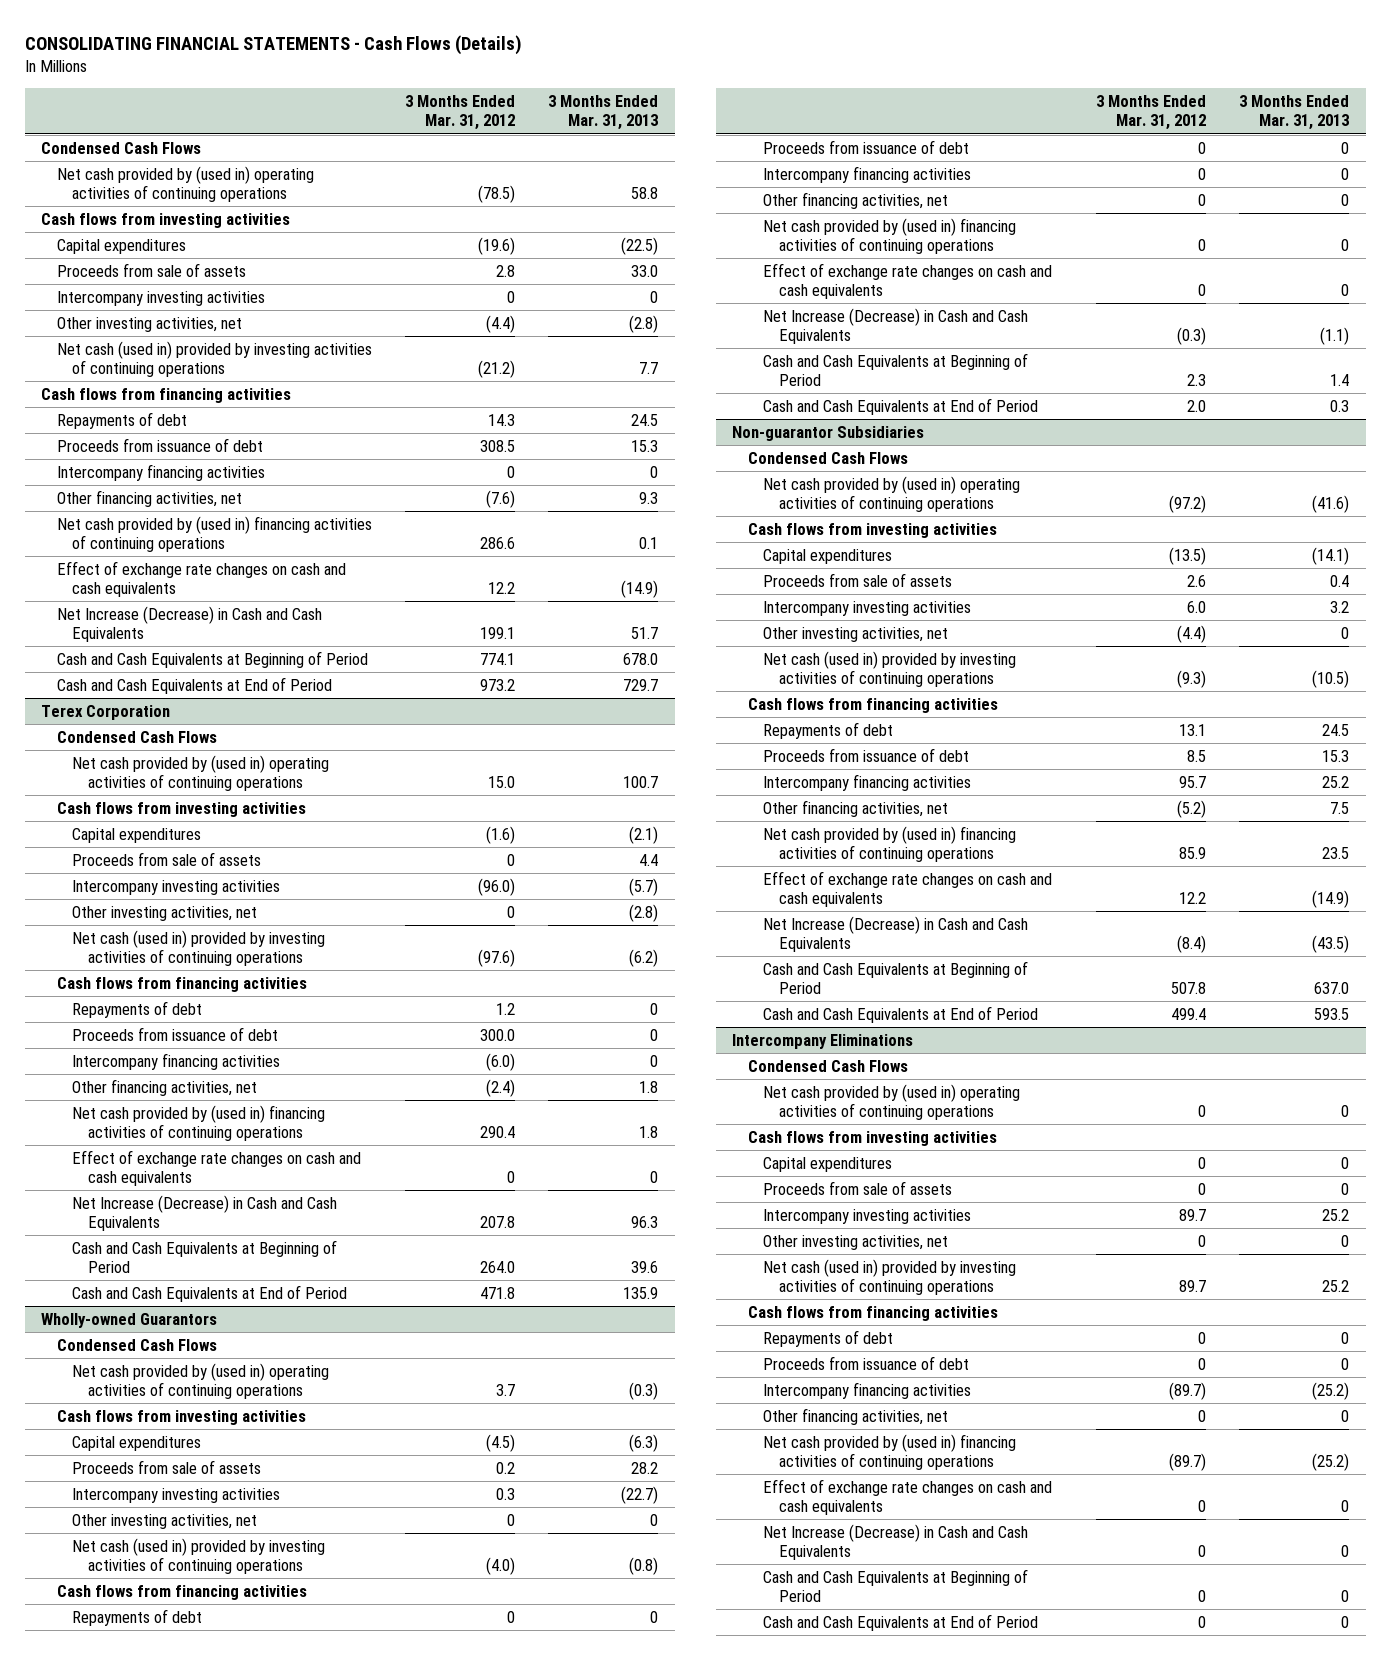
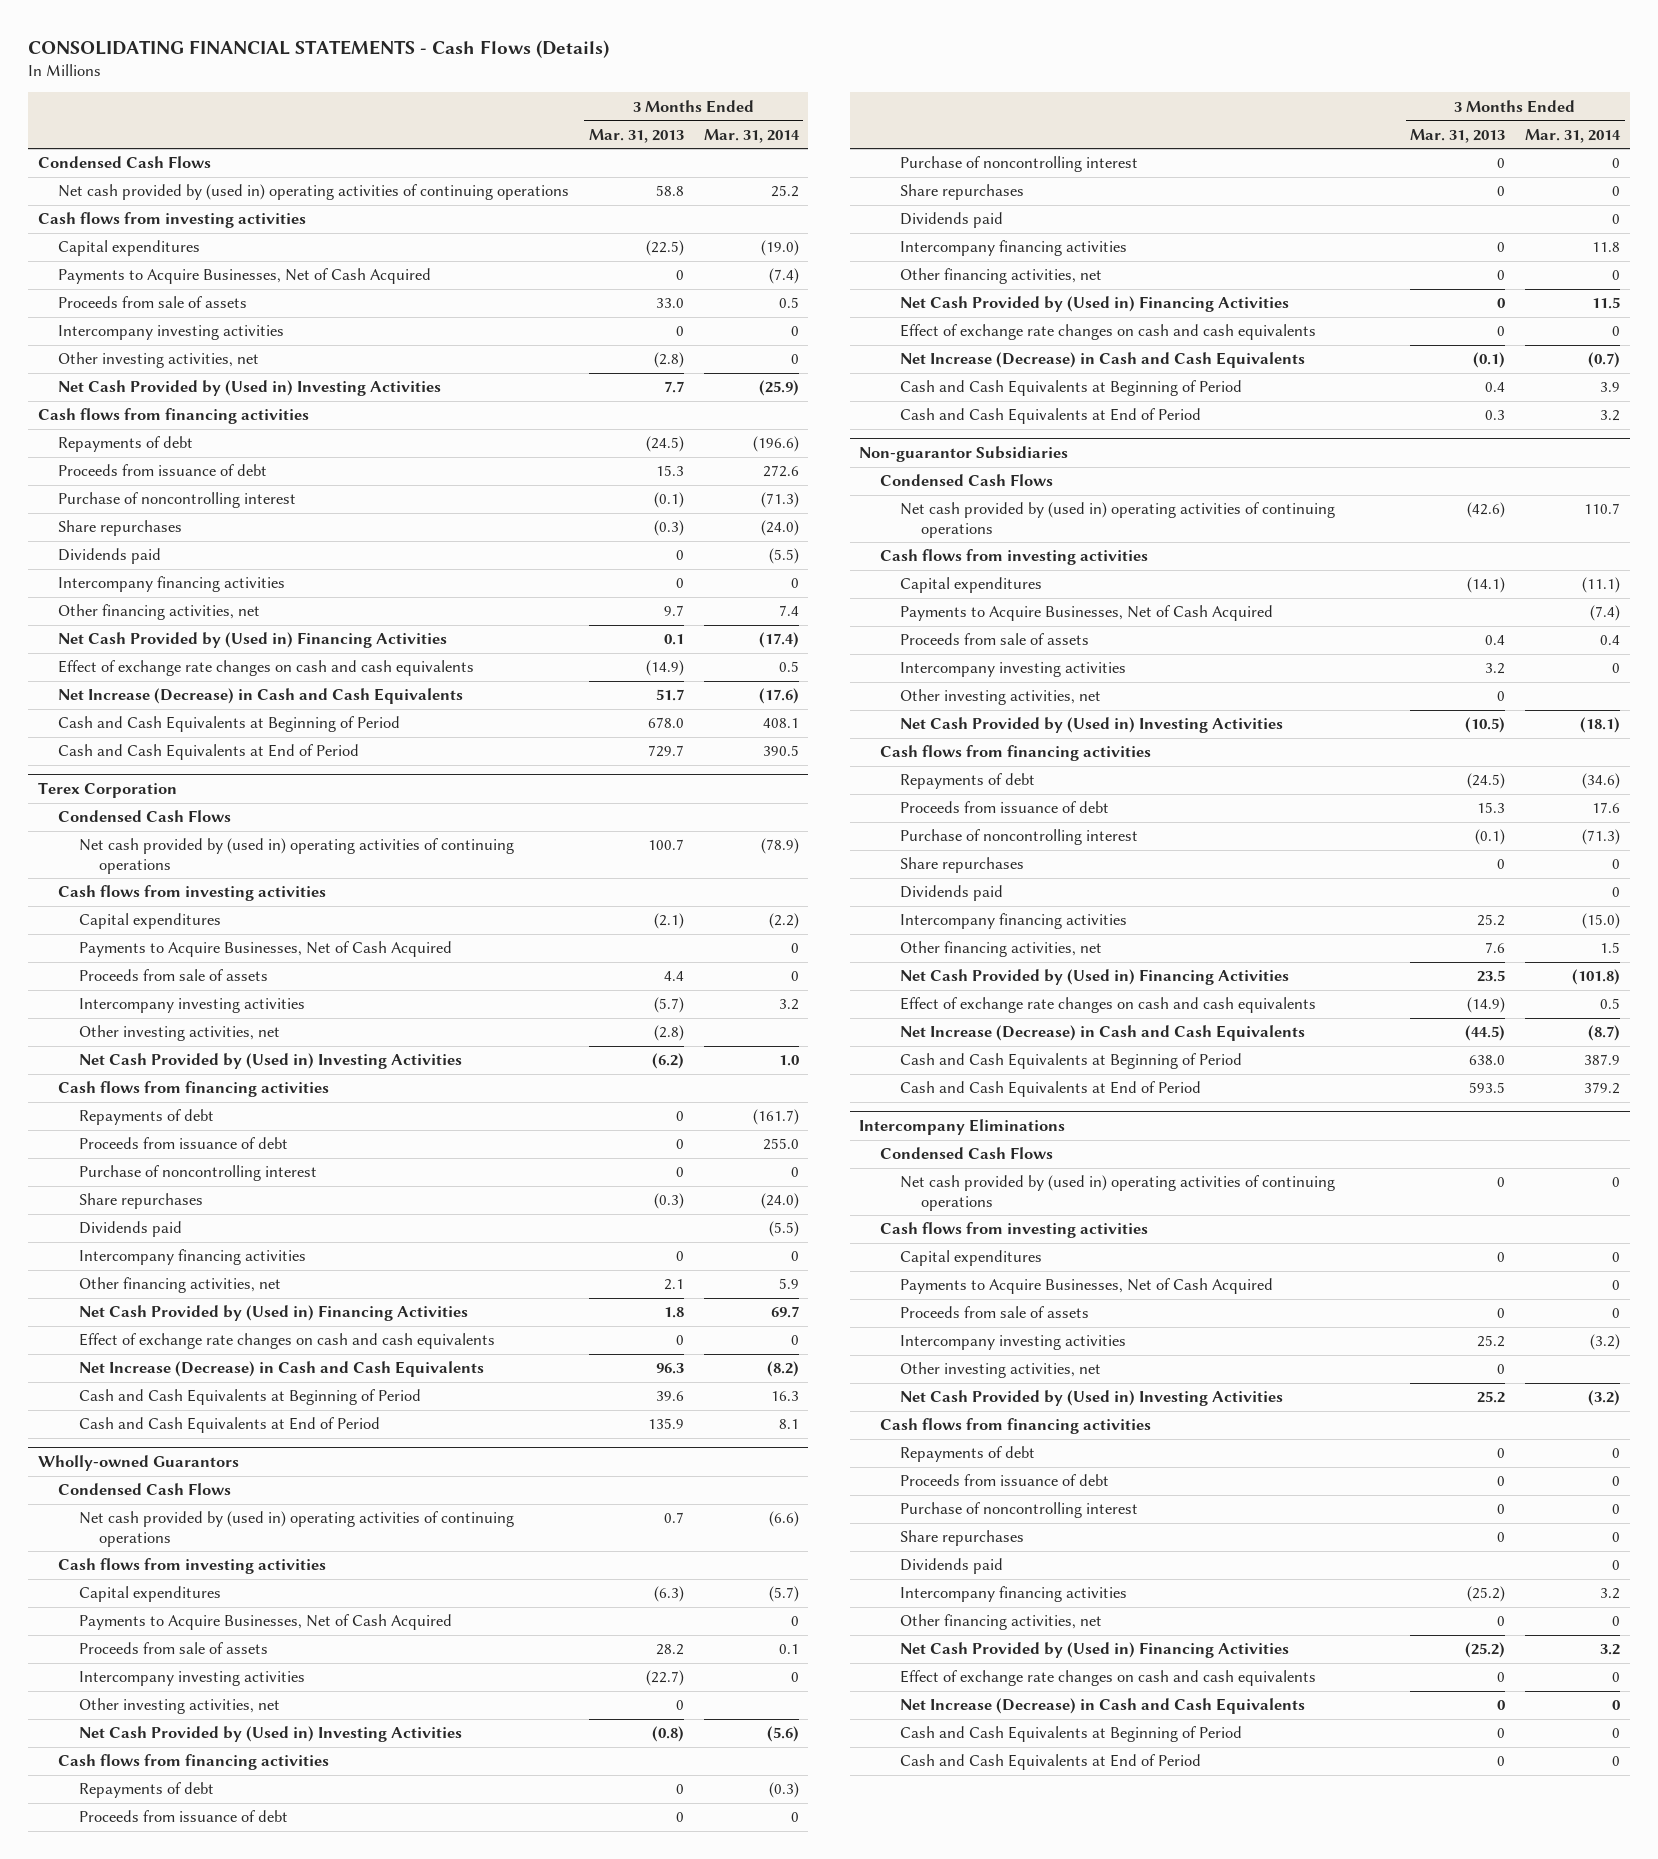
- | 3 Months Ended Mar. 31, 2012 | 3 Months Ended Mar. 31, 2013
+ | 3 Months Ended Mar. 31, 2013 | 3 Months Ended Mar. 31, 2014
+ Payments to Acquire Businesses, Net of Cash Acquired | 0 | (7.4)
- Net cash (used in) provided by investing activities of continuing operations | (21.2) | 7.7
+ Net Cash Provided by (Used in) Investing Activities | 7.7 | (25.9)
- Repayments of debt | 14.3 | 24.5
+ Repayments of debt | (24.5) | (196.6)
+ Purchase of noncontrolling interest | (0.1) | (71.3)
+ Share repurchases | (0.3) | (24.0)
+ Dividends paid | 0 | (5.5)
- Other financing activities, net | (7.6) | 9.3
- Net cash provided by (used in) financing activities of continuing operations | 286.6 | 0.1
+ Other financing activities, net | 9.7 | 7.4
+ Net Cash Provided by (Used in) Financing Activities | 0.1 | (17.4)
@ Terex Corporation
+ Payments to Acquire Businesses, Net of Cash Acquired | | 0
- Net cash (used in) provided by investing activities of continuing operations | (97.6) | (6.2)
+ Net Cash Provided by (Used in) Investing Activities | (6.2) | 1.0
+ Purchase of noncontrolling interest | 0 | 0
+ Share repurchases | (0.3) | (24.0)
+ Dividends paid | | (5.5)
- Other financing activities, net | (2.4) | 1.8
- Net cash provided by (used in) financing activities of continuing operations | 290.4 | 1.8
+ Other financing activities, net | 2.1 | 5.9
+ Net Cash Provided by (Used in) Financing Activities | 1.8 | 69.7
@ Wholly-owned Guarantors
- Net cash provided by (used in) operating activities of continuing operations | 3.7 | (0.3)
+ Net cash provided by (used in) operating activities of continuing operations | 0.7 | (6.6)
+ Payments to Acquire Businesses, Net of Cash Acquired | | 0
- Net cash (used in) provided by investing activities of continuing operations | (4.0) | (0.8)
+ Net Cash Provided by (Used in) Investing Activities | (0.8) | (5.6)
+ Purchase of noncontrolling interest | 0 | 0
+ Share repurchases | 0 | 0
+ Dividends paid | | 0
- Net cash provided by (used in) financing activities of continuing operations | 0 | 0
+ Net Cash Provided by (Used in) Financing Activities | 0 | 11.5
- Net Increase (Decrease) in Cash and Cash Equivalents | (0.3) | (1.1)
- Cash and Cash Equivalents at Beginning of Period | 2.3 | 1.4
+ Net Increase (Decrease) in Cash and Cash Equivalents | (0.1) | (0.7)
+ Cash and Cash Equivalents at Beginning of Period | 0.4 | 3.9
@ Non-guarantor Subsidiaries
- Net cash provided by (used in) operating activities of continuing operations | (97.2) | (41.6)
+ Net cash provided by (used in) operating activities of continuing operations | (42.6) | 110.7
+ Payments to Acquire Businesses, Net of Cash Acquired | | (7.4)
- Net cash (used in) provided by investing activities of continuing operations | (9.3) | (10.5)
+ Net Cash Provided by (Used in) Investing Activities | (10.5) | (18.1)
- Repayments of debt | 13.1 | 24.5
+ Repayments of debt | (24.5) | (34.6)
+ Purchase of noncontrolling interest | (0.1) | (71.3)
+ Share repurchases | 0 | 0
+ Dividends paid | | 0
- Other financing activities, net | (5.2) | 7.5
- Net cash provided by (used in) financing activities of continuing operations | 85.9 | 23.5
+ Other financing activities, net | 7.6 | 1.5
+ Net Cash Provided by (Used in) Financing Activities | 23.5 | (101.8)
- Net Increase (Decrease) in Cash and Cash Equivalents | (8.4) | (43.5)
- Cash and Cash Equivalents at Beginning of Period | 507.8 | 637.0
+ Net Increase (Decrease) in Cash and Cash Equivalents | (44.5) | (8.7)
+ Cash and Cash Equivalents at Beginning of Period | 638.0 | 387.9
@ Intercompany Eliminations
+ Payments to Acquire Businesses, Net of Cash Acquired | | 0
- Net cash (used in) provided by investing activities of continuing operations | 89.7 | 25.2
+ Net Cash Provided by (Used in) Investing Activities | 25.2 | (3.2)
+ Purchase of noncontrolling interest | 0 | 0
+ Share repurchases | 0 | 0
+ Dividends paid | | 0
- Net cash provided by (used in) financing activities of continuing operations | (89.7) | (25.2)
+ Net Cash Provided by (Used in) Financing Activities | (25.2) | 3.2

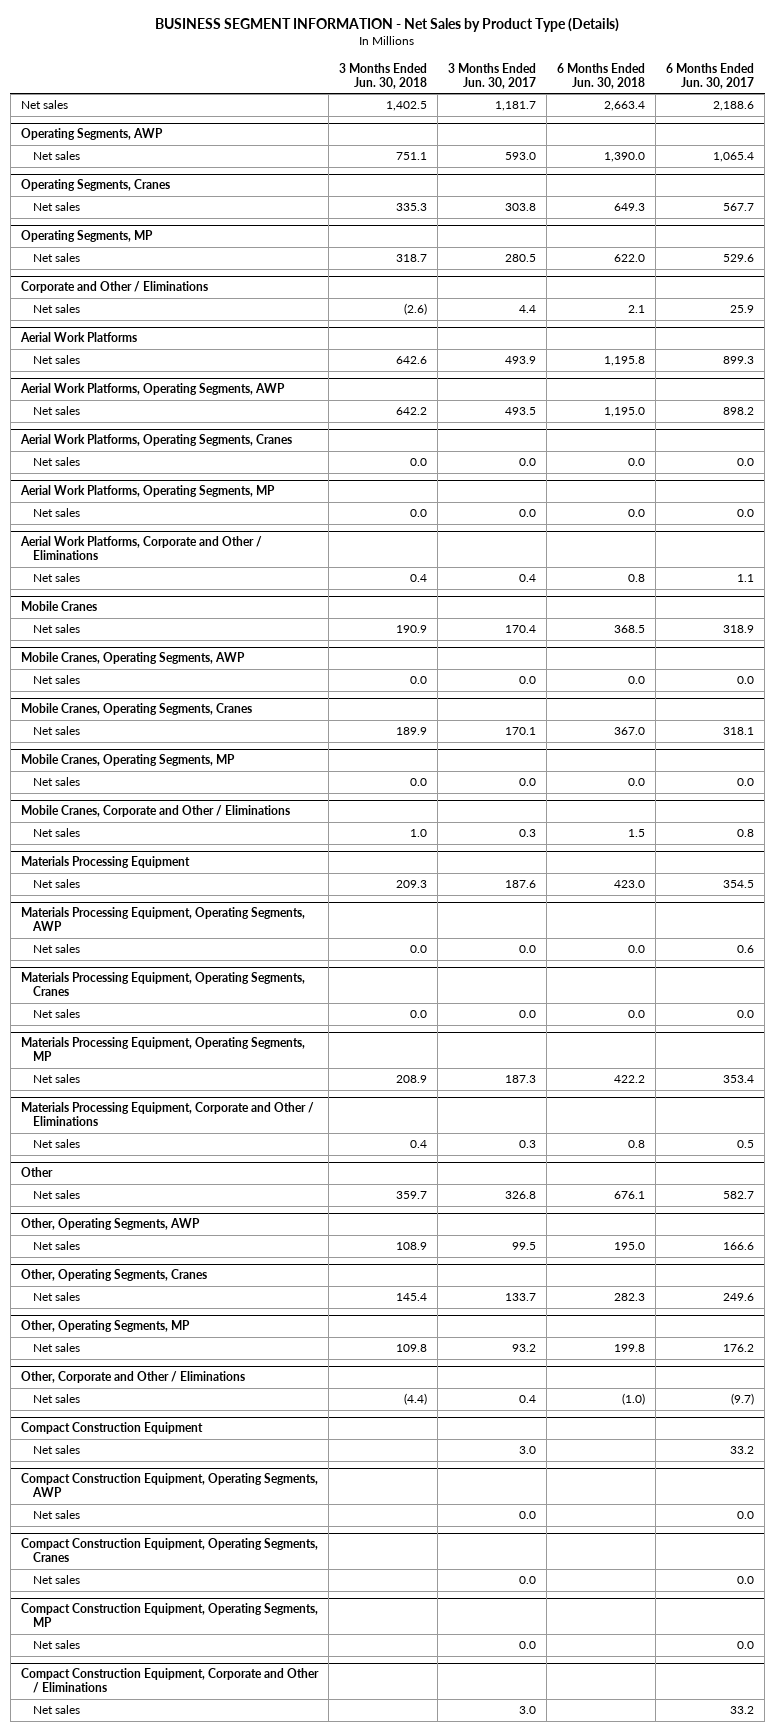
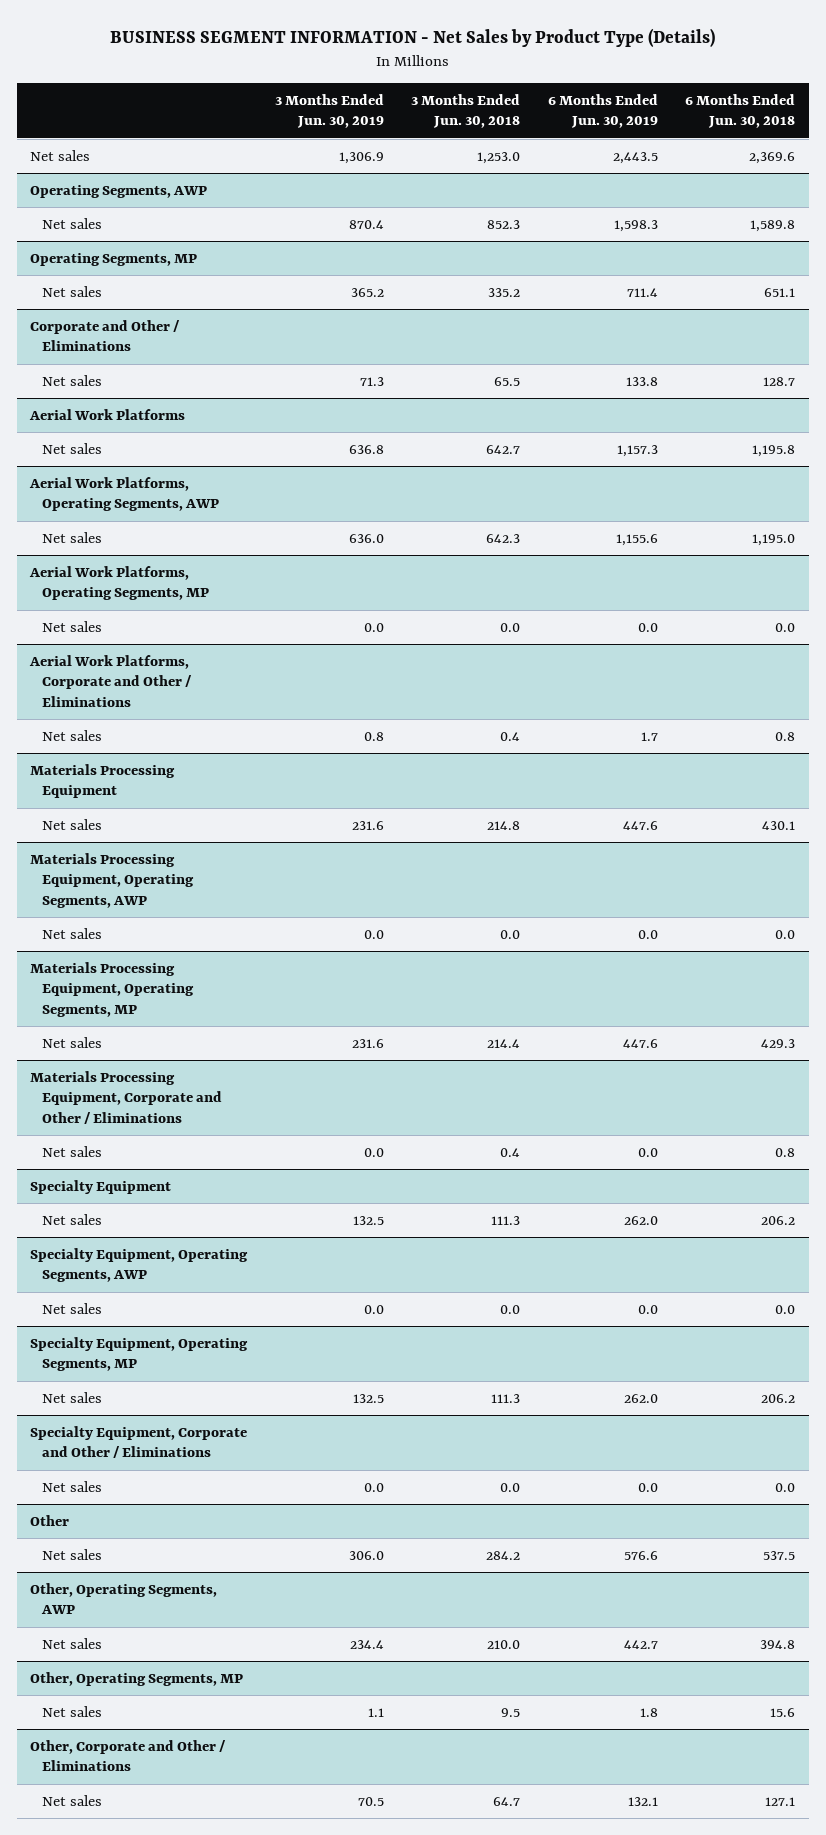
- | 3 Months Ended Jun. 30, 2018 | 3 Months Ended Jun. 30, 2017 | 6 Months Ended Jun. 30, 2018 | 6 Months Ended Jun. 30, 2017
+ | 3 Months Ended Jun. 30, 2019 | 3 Months Ended Jun. 30, 2018 | 6 Months Ended Jun. 30, 2019 | 6 Months Ended Jun. 30, 2018
- Net sales | 1,402.5 | 1,181.7 | 2,663.4 | 2,188.6
+ Net sales | 1,306.9 | 1,253.0 | 2,443.5 | 2,369.6
@ Operating Segments, AWP
- Net sales | 751.1 | 593.0 | 1,390.0 | 1,065.4
- Operating Segments, Cranes
- Net sales | 335.3 | 303.8 | 649.3 | 567.7
@ Operating Segments, AWP
+ Net sales | 870.4 | 852.3 | 1,598.3 | 1,589.8
@ Operating Segments, MP
- Net sales | 318.7 | 280.5 | 622.0 | 529.6
+ Net sales | 365.2 | 335.2 | 711.4 | 651.1
@ Corporate and Other / Eliminations
- Net sales | (2.6) | 4.4 | 2.1 | 25.9
+ Net sales | 71.3 | 65.5 | 133.8 | 128.7
@ Aerial Work Platforms
- Net sales | 642.6 | 493.9 | 1,195.8 | 899.3
+ Net sales | 636.8 | 642.7 | 1,157.3 | 1,195.8
@ Aerial Work Platforms, Operating Segments, AWP
- Net sales | 642.2 | 493.5 | 1,195.0 | 898.2
- Aerial Work Platforms, Operating Segments, Cranes
- Net sales | 0.0 | 0.0 | 0.0 | 0.0
@ Aerial Work Platforms, Operating Segments, AWP
+ Net sales | 636.0 | 642.3 | 1,155.6 | 1,195.0
- Mobile Cranes
- Net sales | 190.9 | 170.4 | 368.5 | 318.9
- Mobile Cranes, Operating Segments, AWP
- Net sales | 0.0 | 0.0 | 0.0 | 0.0
- Mobile Cranes, Operating Segments, Cranes
- Net sales | 189.9 | 170.1 | 367.0 | 318.1
- Mobile Cranes, Operating Segments, MP
- Net sales | 0.0 | 0.0 | 0.0 | 0.0
- Mobile Cranes, Corporate and Other / Eliminations
- Net sales | 1.0 | 0.3 | 1.5 | 0.8
@ Materials Processing Equipment
- Net sales | 209.3 | 187.6 | 423.0 | 354.5
+ Net sales | 231.6 | 214.8 | 447.6 | 430.1
- Materials Processing Equipment, Operating Segments, Cranes
- Net sales | 0.0 | 0.0 | 0.0 | 0.0
@ Materials Processing Equipment, Operating Segments, MP
- Net sales | 208.9 | 187.3 | 422.2 | 353.4
+ Net sales | 231.6 | 214.4 | 447.6 | 429.3
+ Specialty Equipment
+ Net sales | 132.5 | 111.3 | 262.0 | 206.2
+ Specialty Equipment, Operating Segments, AWP
+ Net sales | 0.0 | 0.0 | 0.0 | 0.0
+ Specialty Equipment, Operating Segments, MP
+ Net sales | 132.5 | 111.3 | 262.0 | 206.2
+ Specialty Equipment, Corporate and Other / Eliminations
+ Net sales | 0.0 | 0.0 | 0.0 | 0.0
@ Other
- Net sales | 359.7 | 326.8 | 676.1 | 582.7
+ Net sales | 306.0 | 284.2 | 576.6 | 537.5
@ Other, Operating Segments, AWP
- Net sales | 108.9 | 99.5 | 195.0 | 166.6
- Other, Operating Segments, Cranes
- Net sales | 145.4 | 133.7 | 282.3 | 249.6
@ Other, Operating Segments, AWP
+ Net sales | 234.4 | 210.0 | 442.7 | 394.8
@ Other, Operating Segments, MP
- Net sales | 109.8 | 93.2 | 199.8 | 176.2
+ Net sales | 1.1 | 9.5 | 1.8 | 15.6
@ Other, Corporate and Other / Eliminations
- Net sales | (4.4) | 0.4 | (1.0) | (9.7)
- Compact Construction Equipment
- Net sales | | 3.0 | | 33.2
- Compact Construction Equipment, Operating Segments, AWP
- Net sales | | 0.0 | | 0.0
- Compact Construction Equipment, Operating Segments, Cranes
- Net sales | | 0.0 | | 0.0
- Compact Construction Equipment, Operating Segments, MP
- Net sales | | 0.0 | | 0.0
- Compact Construction Equipment, Corporate and Other / Eliminations
- Net sales | | 3.0 | | 33.2
@ Other, Corporate and Other / Eliminations
+ Net sales | 70.5 | 64.7 | 132.1 | 127.1

